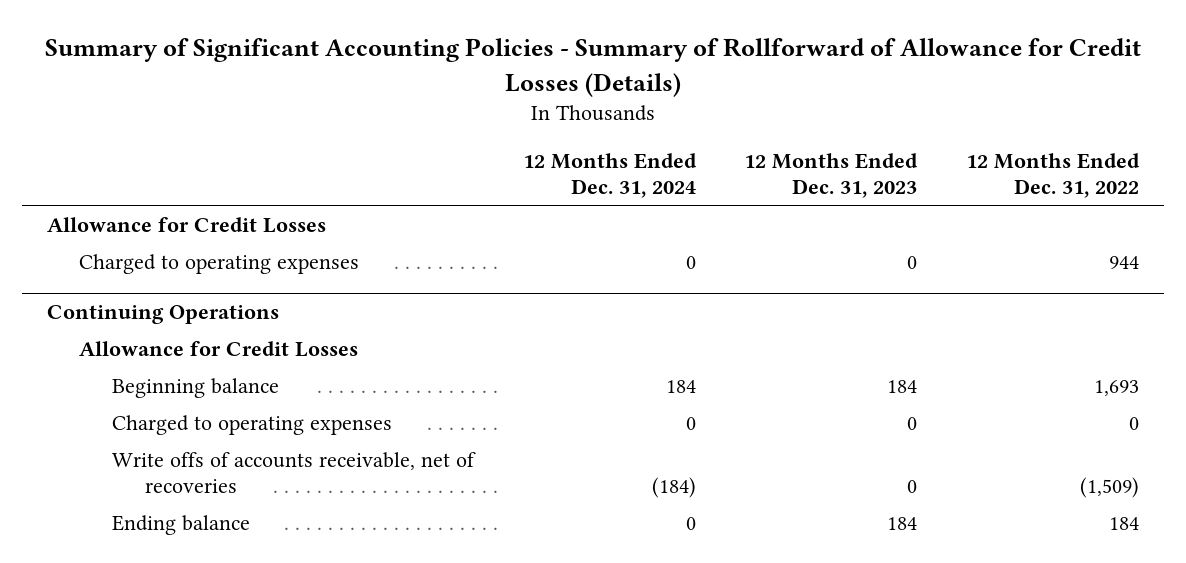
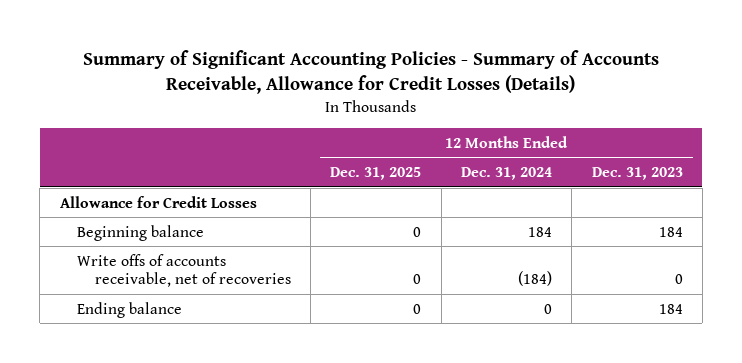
- Summary of Significant Accounting Policies - Summary of Rollforward of Allowance for Credit Losses (Details)
+ Summary of Significant Accounting Policies - Summary of Accounts Receivable, Allowance for Credit Losses (Details)
- | 12 Months Ended Dec. 31, 2024 | 12 Months Ended Dec. 31, 2023 | 12 Months Ended Dec. 31, 2022
+ | 12 Months Ended Dec. 31, 2025 | 12 Months Ended Dec. 31, 2024 | 12 Months Ended Dec. 31, 2023
- Charged to operating expenses | 0 | 0 | 944
- Continuing Operations
- Allowance for Credit Losses
- Charged to operating expenses | 0 | 0 | 0

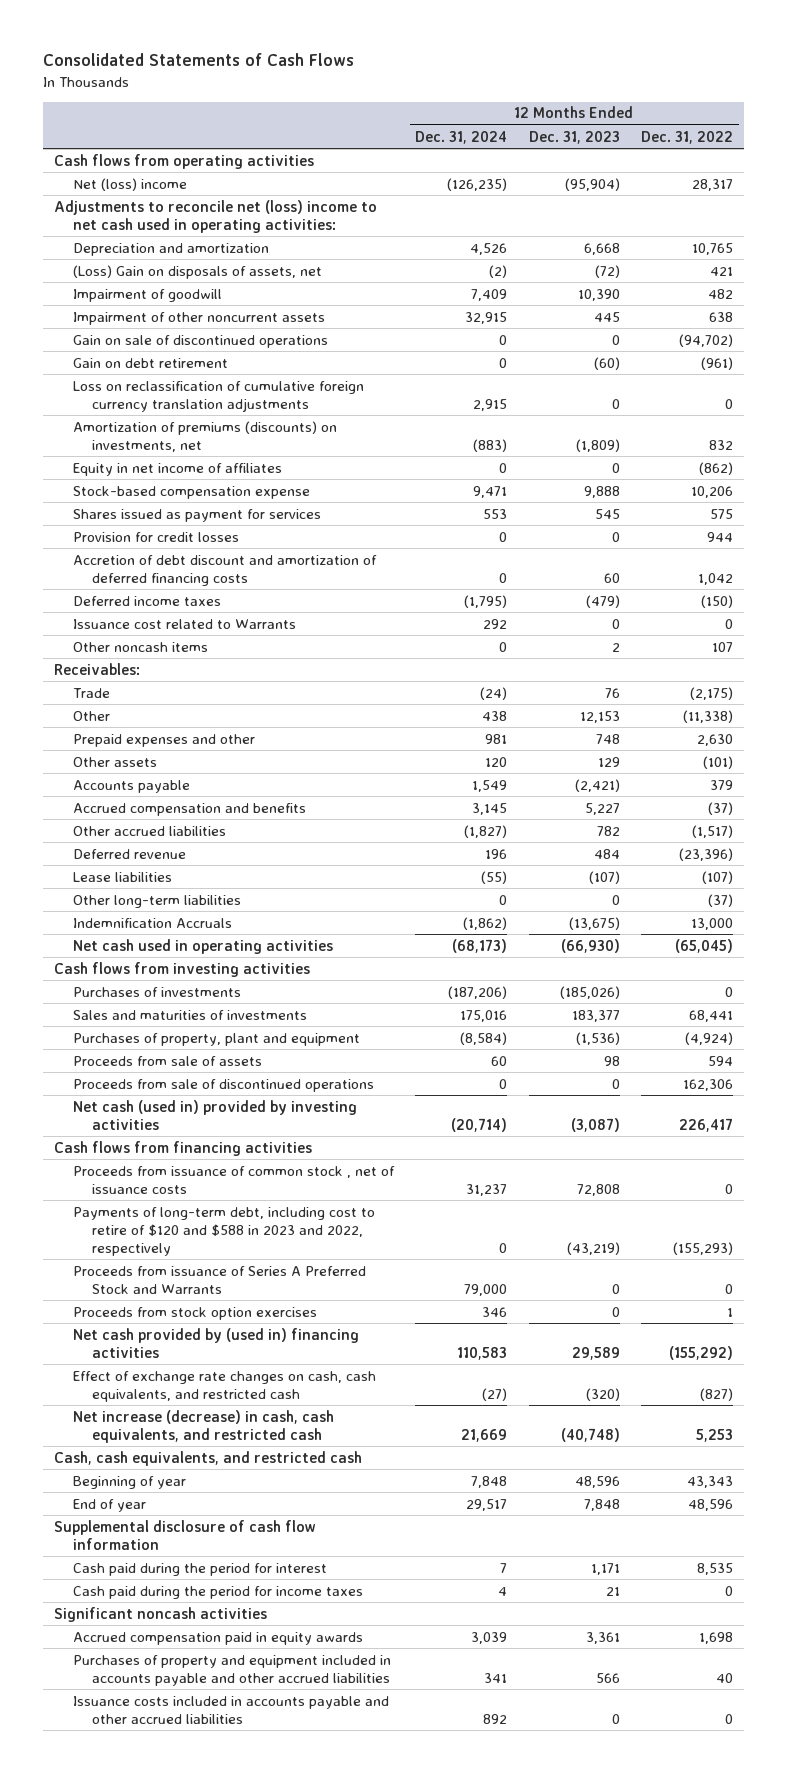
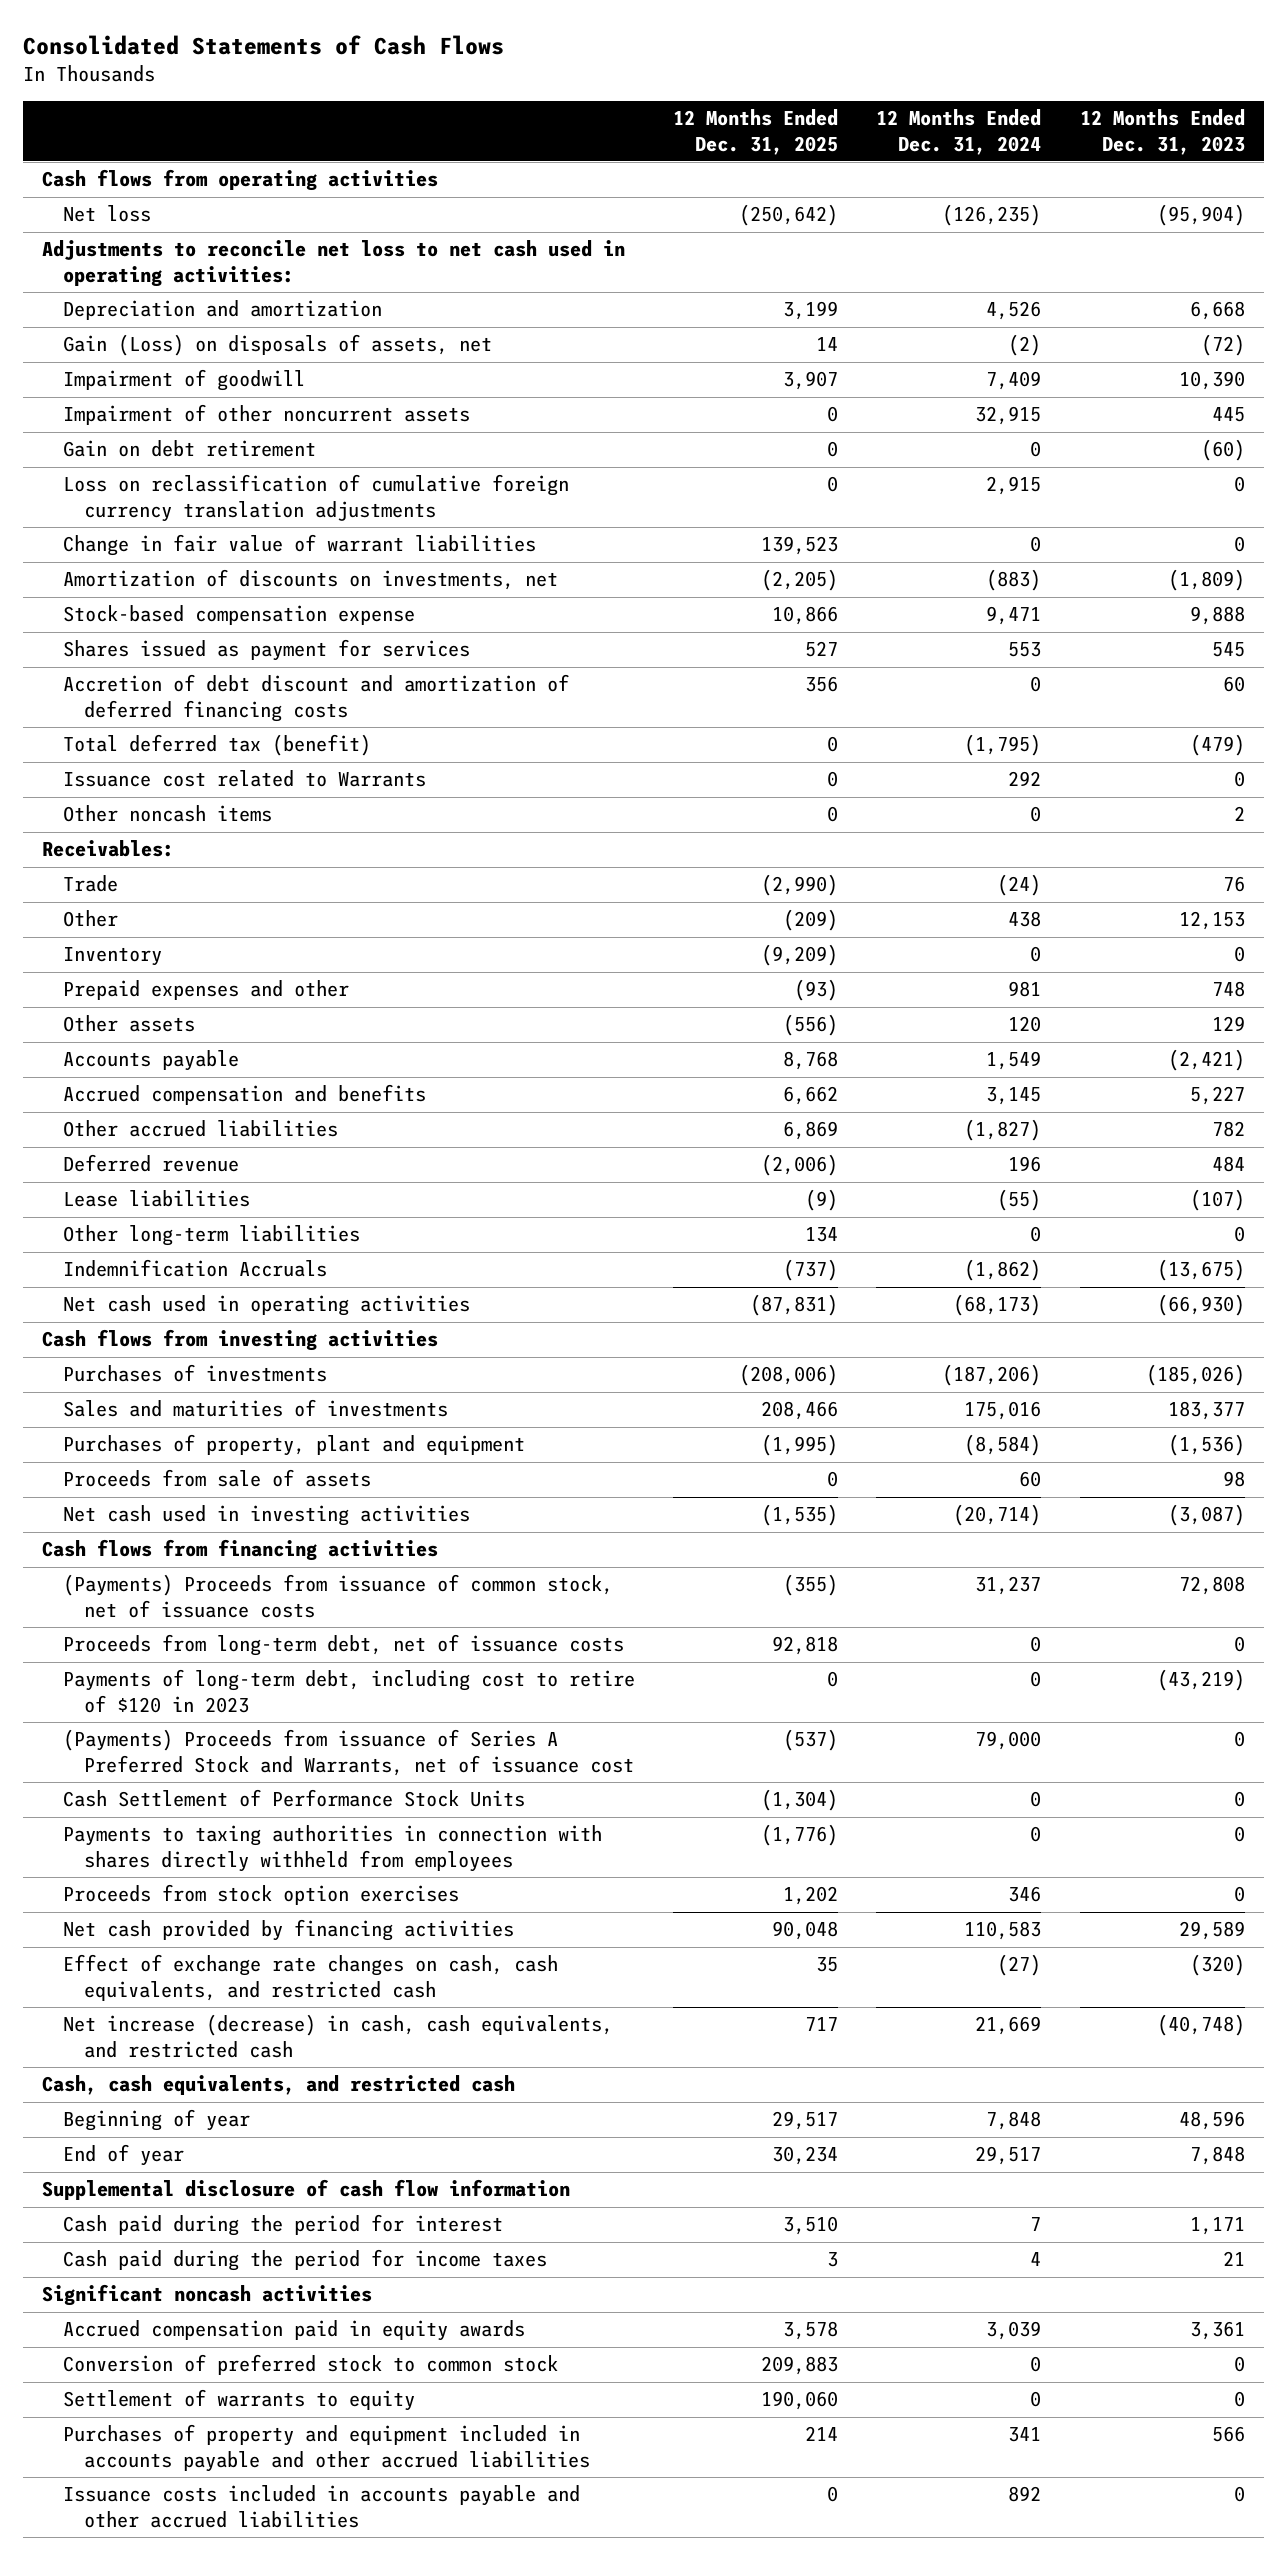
- | 12 Months Ended Dec. 31, 2024 | 12 Months Ended Dec. 31, 2023 | 12 Months Ended Dec. 31, 2022
+ | 12 Months Ended Dec. 31, 2025 | 12 Months Ended Dec. 31, 2024 | 12 Months Ended Dec. 31, 2023
- Net (loss) income | (126,235) | (95,904) | 28,317
- Adjustments to reconcile net (loss) income to net cash used in operating activities:
+ Net loss | (250,642) | (126,235) | (95,904)
+ Adjustments to reconcile net loss to net cash used in operating activities:
- (Loss) Gain on disposals of assets, net | (2) | (72) | 421
+ Gain (Loss) on disposals of assets, net | 14 | (2) | (72)
- Gain on sale of discontinued operations | 0 | 0 | (94,702)
- Amortization of premiums (discounts) on investments, net | (883) | (1,809) | 832
- Equity in net income of affiliates | 0 | 0 | (862)
+ Change in fair value of warrant liabilities | 139,523 | 0 | 0
+ Amortization of discounts on investments, net | (2,205) | (883) | (1,809)
- Provision for credit losses | 0 | 0 | 944
- Deferred income taxes | (1,795) | (479) | (150)
+ Total deferred tax (benefit) | 0 | (1,795) | (479)
+ Inventory | (9,209) | 0 | 0
- Proceeds from sale of discontinued operations | 0 | 0 | 162,306
- Net cash (used in) provided by investing activities | (20,714) | (3,087) | 226,417
+ Net cash used in investing activities | (1,535) | (20,714) | (3,087)
- Proceeds from issuance of common stock , net of issuance costs | 31,237 | 72,808 | 0
- Payments of long-term debt, including cost to retire of $120 and $588 in 2023 and 2022, respectively | 0 | (43,219) | (155,293)
- Proceeds from issuance of Series A Preferred Stock and Warrants | 79,000 | 0 | 0
+ (Payments) Proceeds from issuance of common stock, net of issuance costs | (355) | 31,237 | 72,808
+ Proceeds from long-term debt, net of issuance costs | 92,818 | 0 | 0
+ Payments of long-term debt, including cost to retire of $120 in 2023 | 0 | 0 | (43,219)
+ (Payments) Proceeds from issuance of Series A Preferred Stock and Warrants, net of issuance cost | (537) | 79,000 | 0
+ Cash Settlement of Performance Stock Units | (1,304) | 0 | 0
+ Payments to taxing authorities in connection with shares directly withheld from employees | (1,776) | 0 | 0
- Net cash provided by (used in) financing activities | 110,583 | 29,589 | (155,292)
+ Net cash provided by financing activities | 90,048 | 110,583 | 29,589
+ Conversion of preferred stock to common stock | 209,883 | 0 | 0
+ Settlement of warrants to equity | 190,060 | 0 | 0

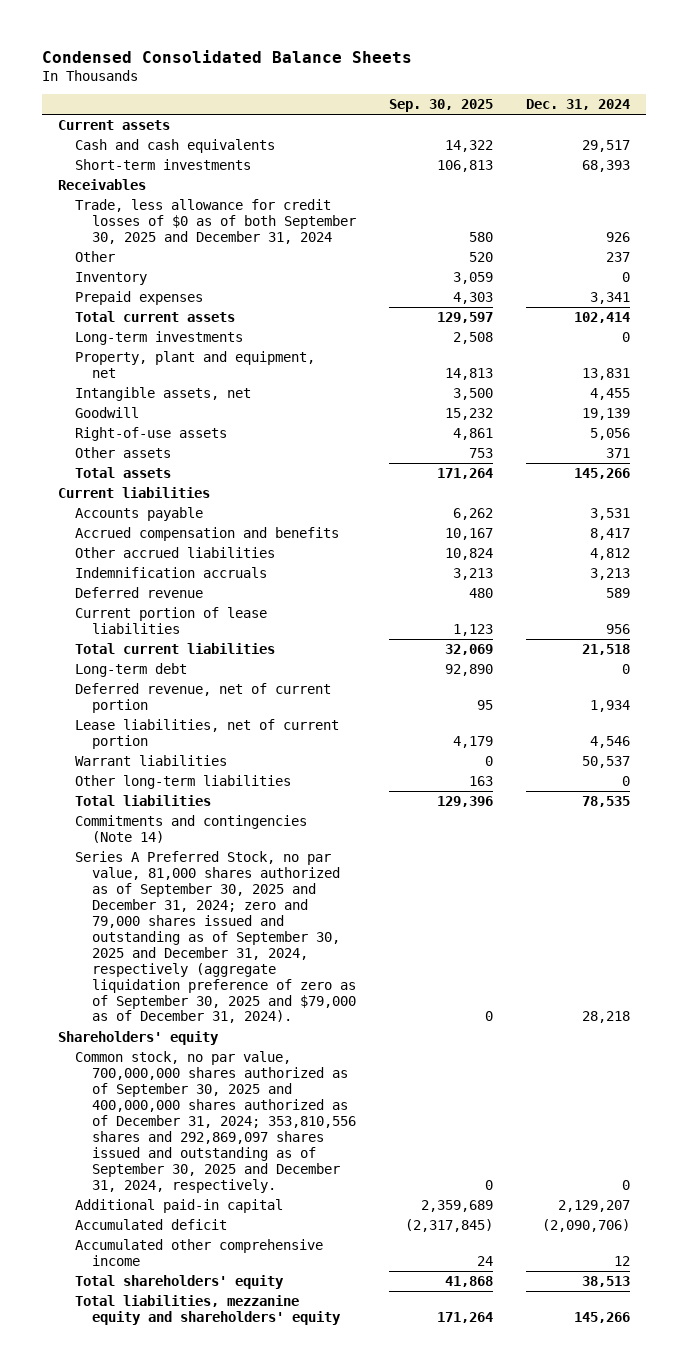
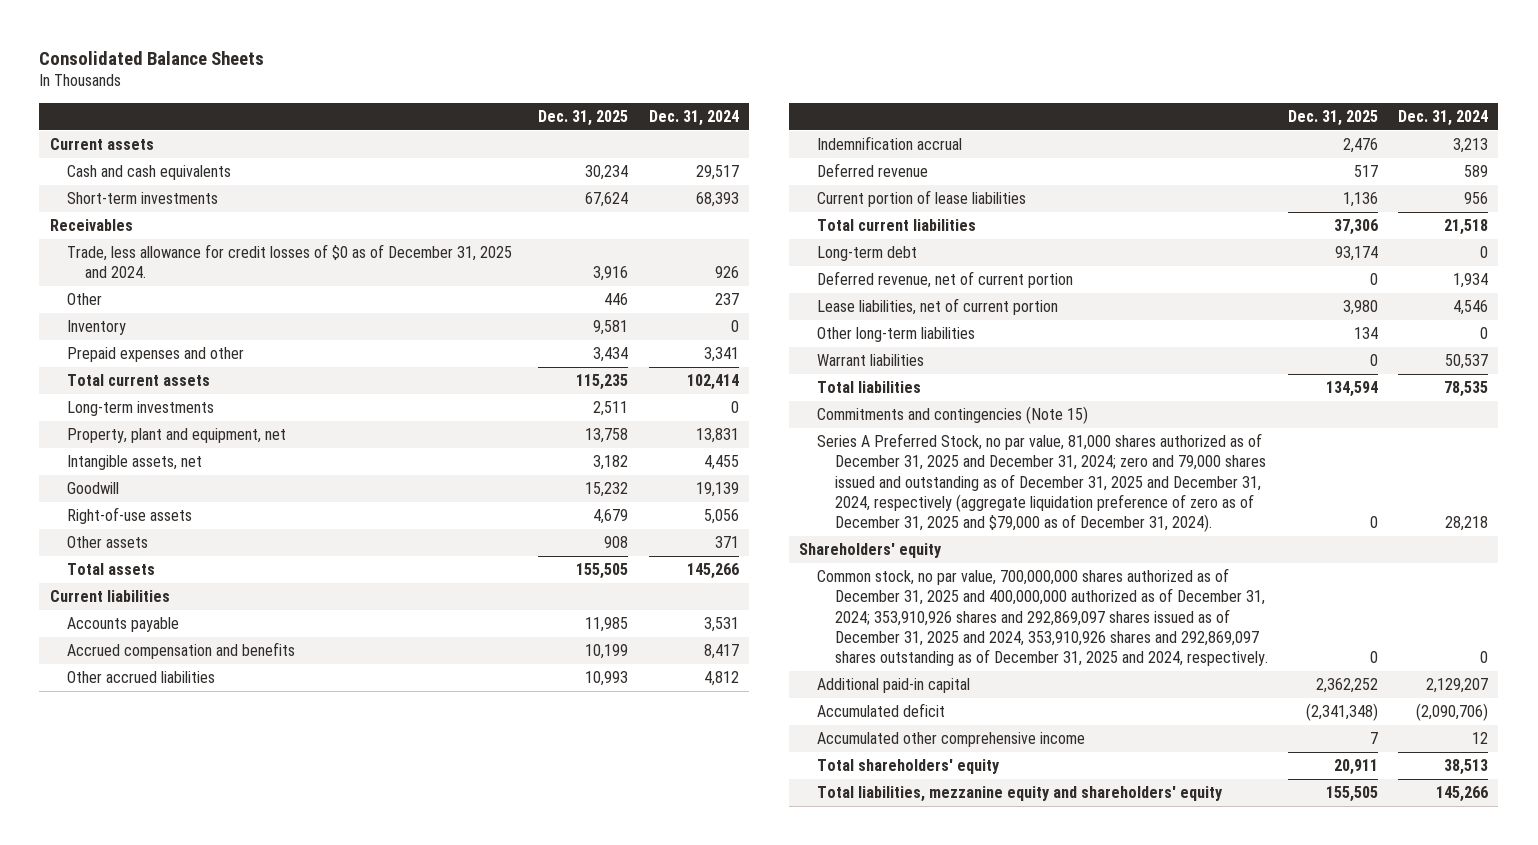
- Condensed Consolidated Balance Sheets
+ Consolidated Balance Sheets
- | Sep. 30, 2025 | Dec. 31, 2024
+ | Dec. 31, 2025 | Dec. 31, 2024
- Trade, less allowance for credit losses of $0 as of both September 30, 2025 and December 31, 2024 | 580 | 926
+ Trade, less allowance for credit losses of $0 as of December 31, 2025 and 2024. | 3,916 | 926
- Prepaid expenses | 4,303 | 3,341
+ Prepaid expenses and other | 3,434 | 3,341
- Indemnification accruals | 3,213 | 3,213
+ Indemnification accrual | 2,476 | 3,213
moved down: Warrant liabilities | 0 | 50,537
- Commitments and contingencies (Note 14)
- Series A Preferred Stock, no par value, 81,000 shares authorized as of September 30, 2025 and December 31, 2024; zero and 79,000 shares issued and outstanding as of September 30, 2025 and December 31, 2024, respectively (aggregate liquidation preference of zero as of September 30, 2025 and $79,000 as of December 31, 2024). | 0 | 28,218
+ Commitments and contingencies (Note 15)
+ Series A Preferred Stock, no par value, 81,000 shares authorized as of December 31, 2025 and December 31, 2024; zero and 79,000 shares issued and outstanding as of December 31, 2025 and December 31, 2024, respectively (aggregate liquidation preference of zero as of December 31, 2025 and $79,000 as of December 31, 2024). | 0 | 28,218
- Common stock, no par value, 700,000,000 shares authorized as of September 30, 2025 and 400,000,000 shares authorized as of December 31, 2024; 353,810,556 shares and 292,869,097 shares issued and outstanding as of September 30, 2025 and December 31, 2024, respectively. | 0 | 0
+ Common stock, no par value, 700,000,000 shares authorized as of December 31, 2025 and 400,000,000 authorized as of December 31, 2024; 353,910,926 shares and 292,869,097 shares issued as of December 31, 2025 and 2024, 353,910,926 shares and 292,869,097 shares outstanding as of December 31, 2025 and 2024, respectively. | 0 | 0

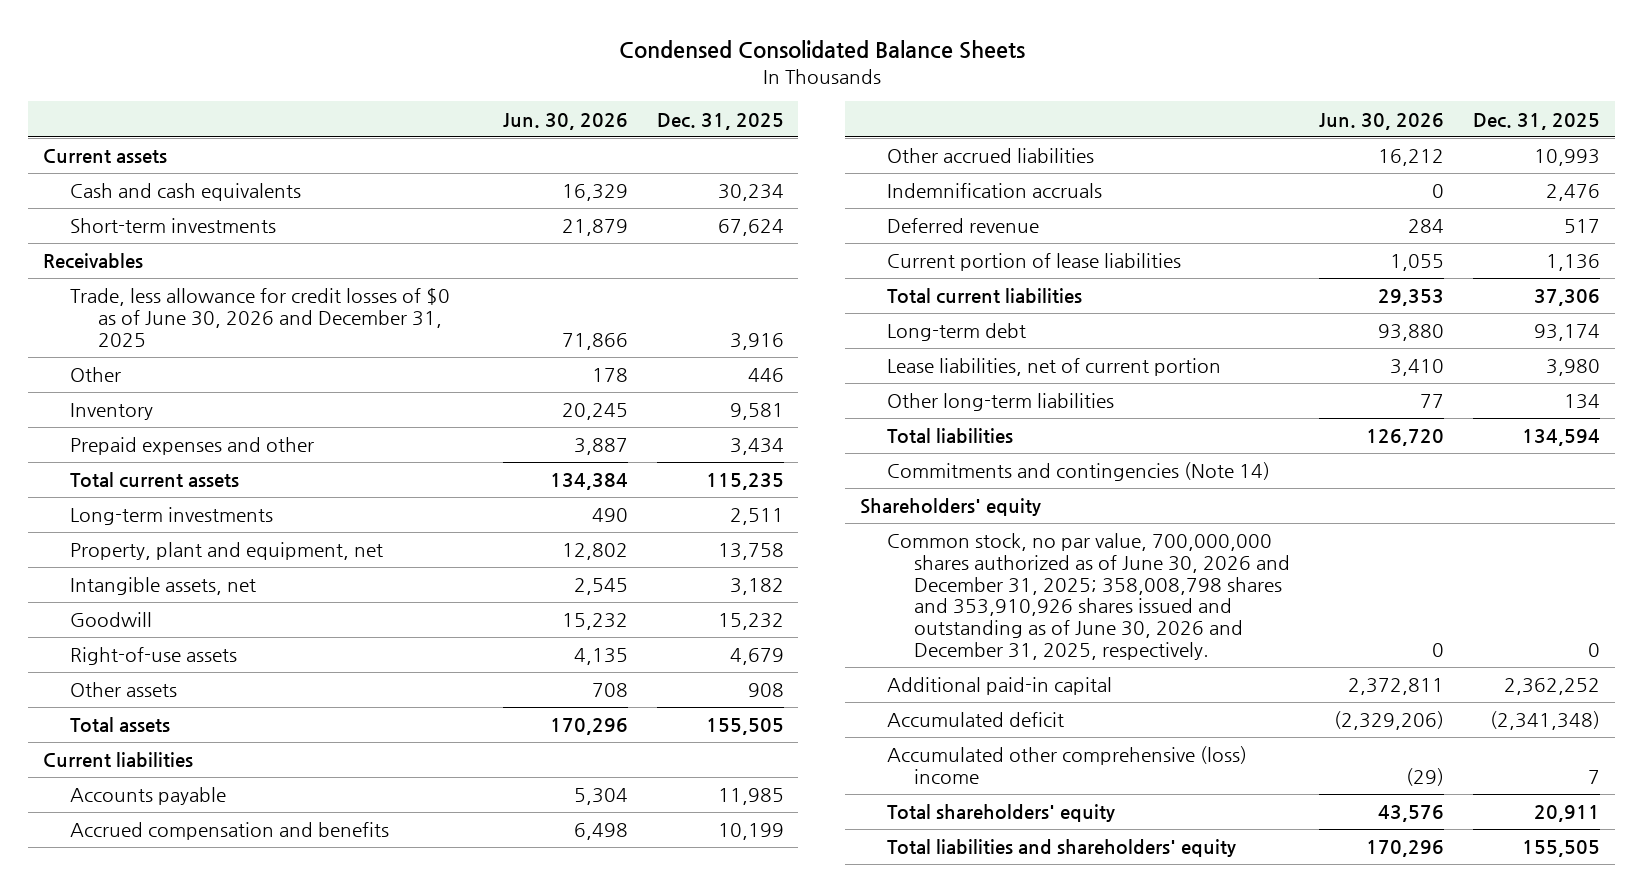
- Consolidated Balance Sheets
+ Condensed Consolidated Balance Sheets
- | Dec. 31, 2025 | Dec. 31, 2024
+ | Jun. 30, 2026 | Dec. 31, 2025
- Trade, less allowance for credit losses of $0 as of December 31, 2025 and 2024. | 3,916 | 926
+ Trade, less allowance for credit losses of $0 as of June 30, 2026 and December 31, 2025 | 71,866 | 3,916
- Indemnification accrual | 2,476 | 3,213
+ Indemnification accruals | 0 | 2,476
- Deferred revenue, net of current portion | 0 | 1,934
- Warrant liabilities | 0 | 50,537
- Commitments and contingencies (Note 15)
- Series A Preferred Stock, no par value, 81,000 shares authorized as of December 31, 2025 and December 31, 2024; zero and 79,000 shares issued and outstanding as of December 31, 2025 and December 31, 2024, respectively (aggregate liquidation preference of zero as of December 31, 2025 and $79,000 as of December 31, 2024). | 0 | 28,218
+ Commitments and contingencies (Note 14)
- Common stock, no par value, 700,000,000 shares authorized as of December 31, 2025 and 400,000,000 authorized as of December 31, 2024; 353,910,926 shares and 292,869,097 shares issued as of December 31, 2025 and 2024, 353,910,926 shares and 292,869,097 shares outstanding as of December 31, 2025 and 2024, respectively. | 0 | 0
+ Common stock, no par value, 700,000,000 shares authorized as of June 30, 2026 and December 31, 2025; 358,008,798 shares and 353,910,926 shares issued and outstanding as of June 30, 2026 and December 31, 2025, respectively. | 0 | 0
- Accumulated other comprehensive income | 7 | 12
+ Accumulated other comprehensive (loss) income | (29) | 7
- Total liabilities, mezzanine equity and shareholders' equity | 155,505 | 145,266
+ Total liabilities and shareholders' equity | 170,296 | 155,505

